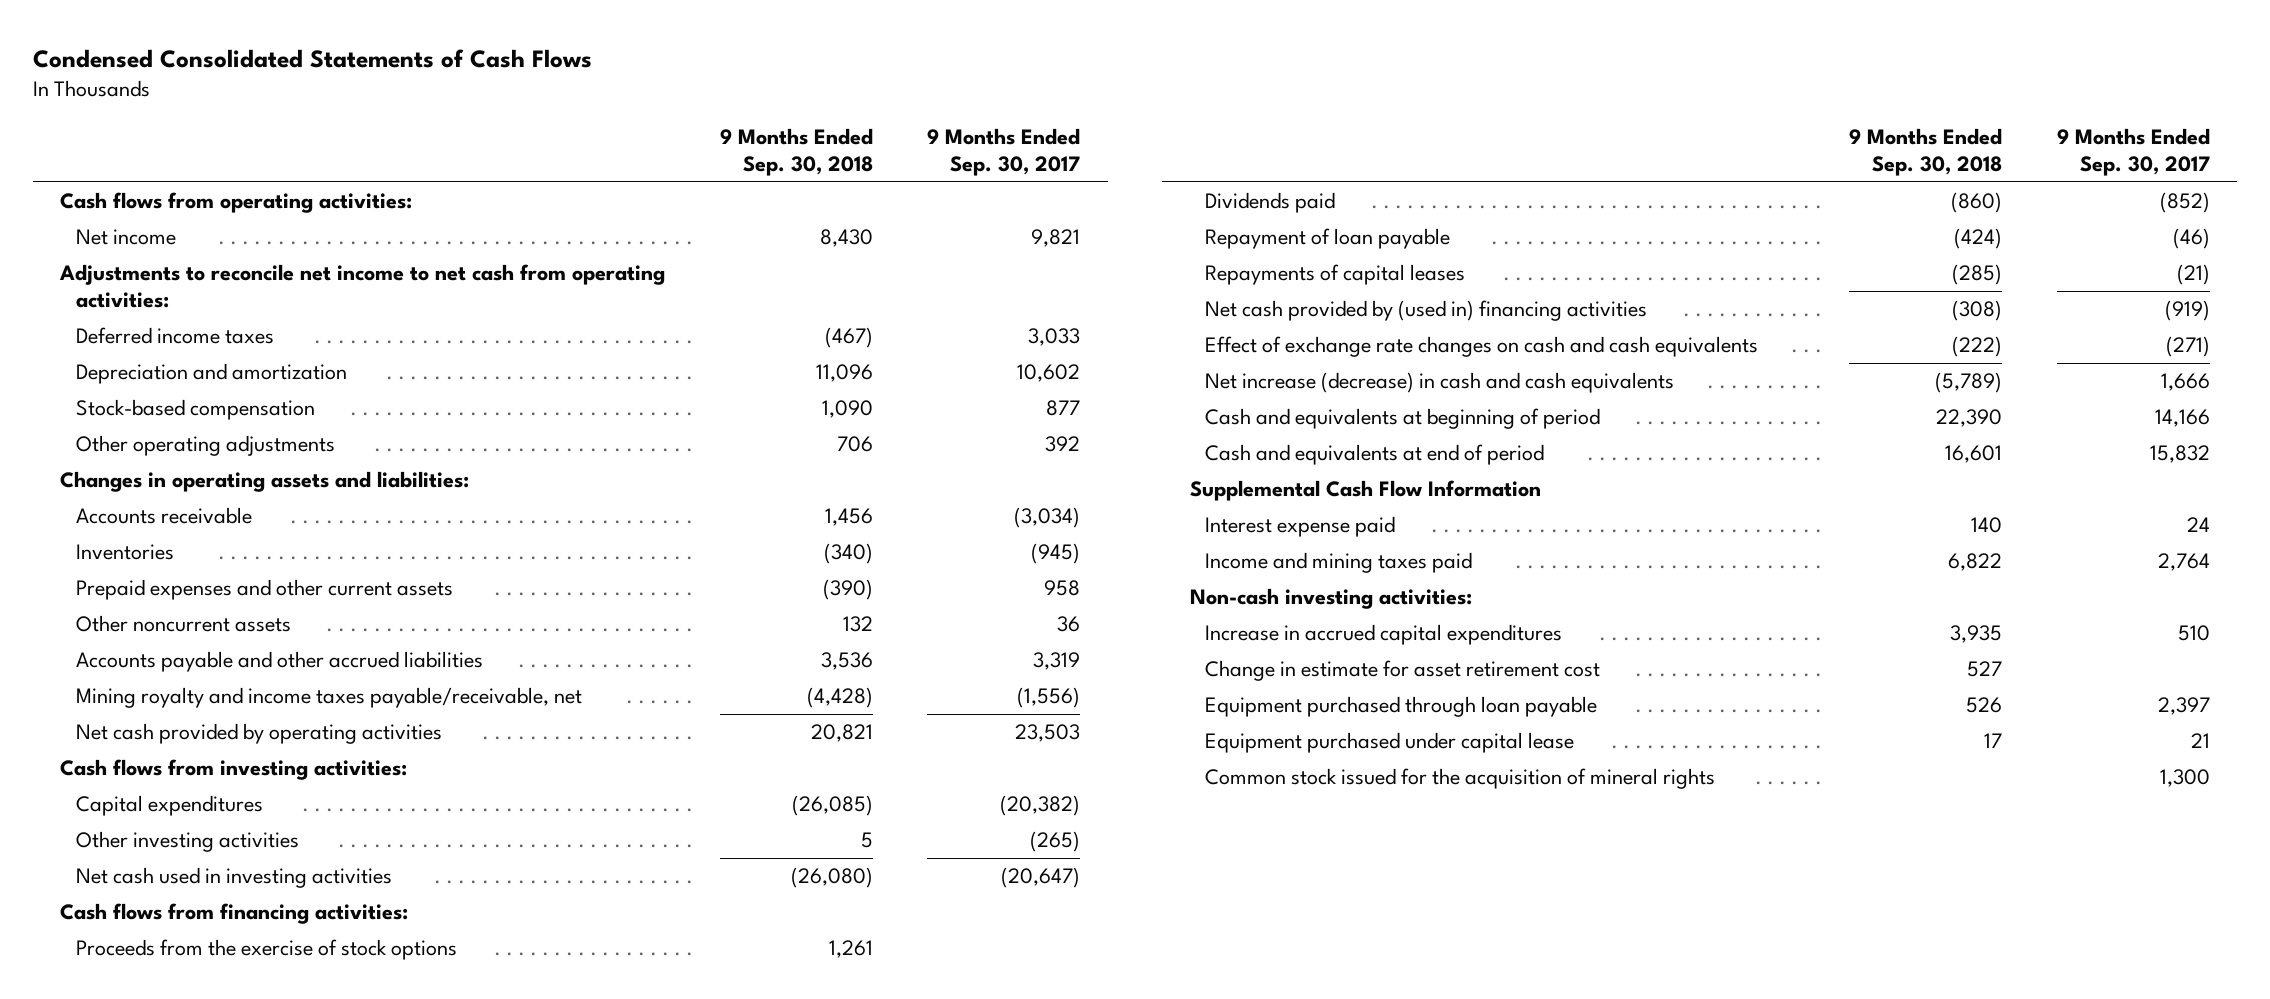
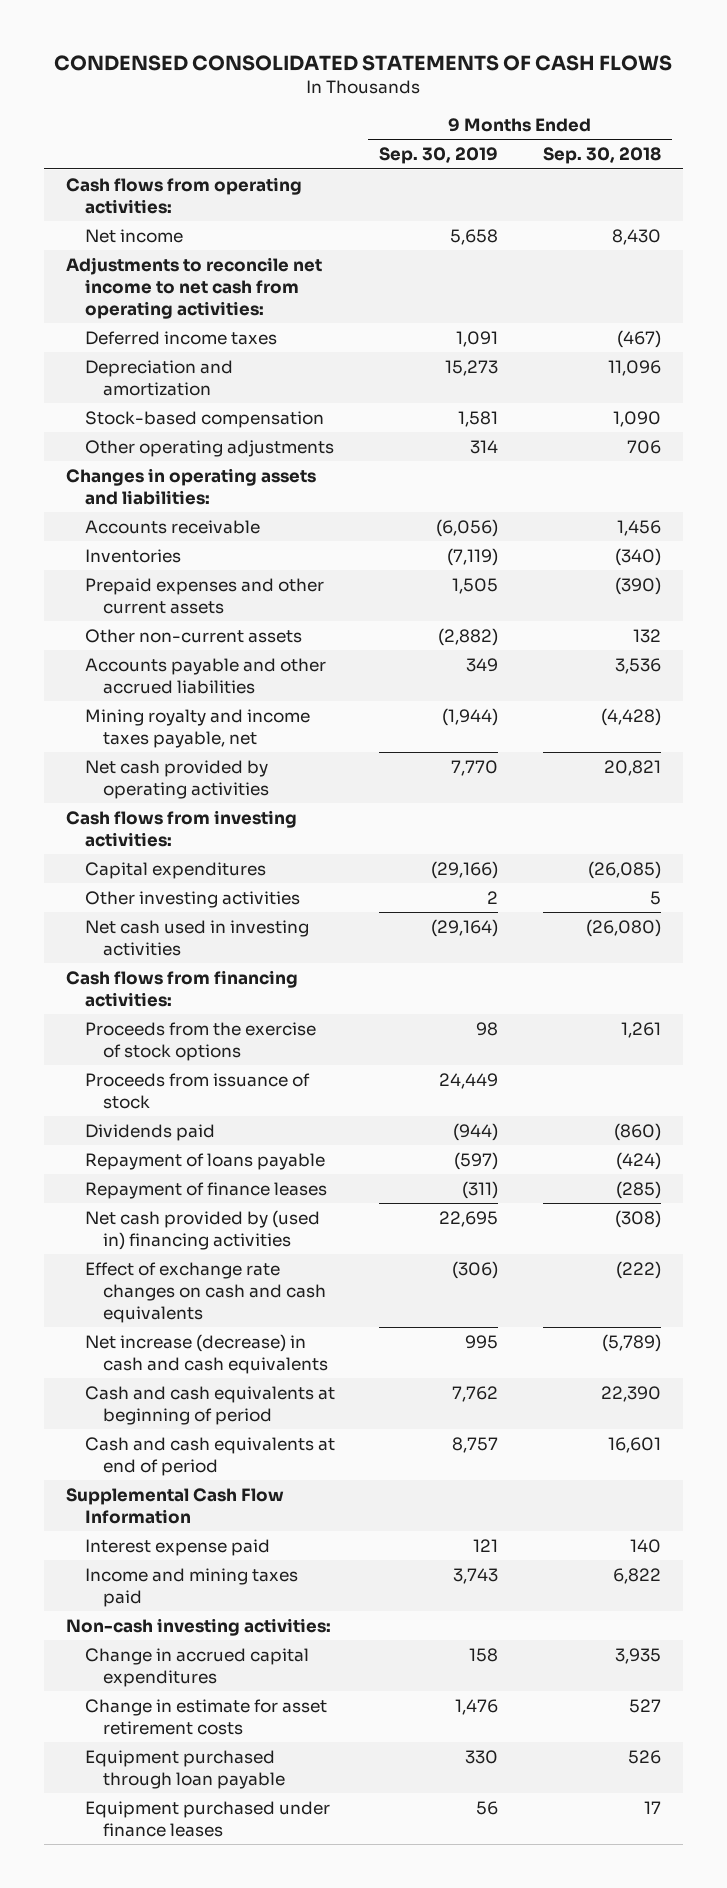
- Condensed Consolidated Statements of Cash Flows
+ CONDENSED CONSOLIDATED STATEMENTS OF CASH FLOWS
- | 9 Months Ended Sep. 30, 2018 | 9 Months Ended Sep. 30, 2017
+ | 9 Months Ended Sep. 30, 2019 | 9 Months Ended Sep. 30, 2018
- Other noncurrent assets | 132 | 36
+ Other non-current assets | (2,882) | 132
- Mining royalty and income taxes payable/receivable, net | (4,428) | (1,556)
+ Mining royalty and income taxes payable, net | (1,944) | (4,428)
+ Proceeds from issuance of stock | 24,449 |
- Repayment of loan payable | (424) | (46)
- Repayments of capital leases | (285) | (21)
+ Repayment of loans payable | (597) | (424)
+ Repayment of finance leases | (311) | (285)
- Cash and equivalents at beginning of period | 22,390 | 14,166
- Cash and equivalents at end of period | 16,601 | 15,832
+ Cash and cash equivalents at beginning of period | 7,762 | 22,390
+ Cash and cash equivalents at end of period | 8,757 | 16,601
- Increase in accrued capital expenditures | 3,935 | 510
- Change in estimate for asset retirement cost | 527 |
+ Change in accrued capital expenditures | 158 | 3,935
+ Change in estimate for asset retirement costs | 1,476 | 527
- Equipment purchased under capital lease | 17 | 21
- Common stock issued for the acquisition of mineral rights | | 1,300
+ Equipment purchased under finance leases | 56 | 17

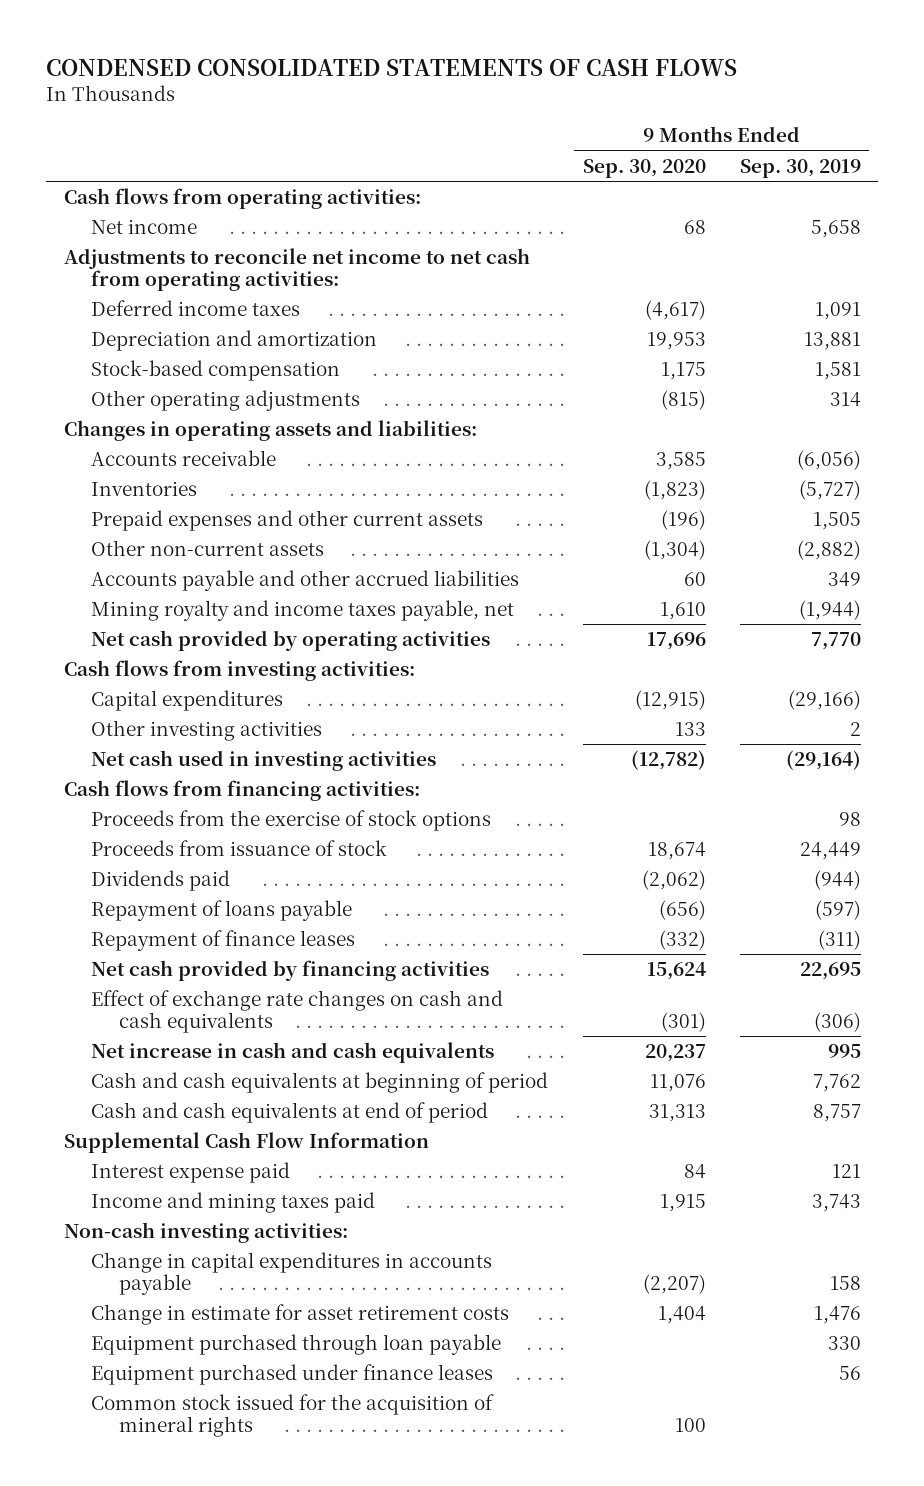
- | 9 Months Ended Sep. 30, 2019 | 9 Months Ended Sep. 30, 2018
+ | 9 Months Ended Sep. 30, 2020 | 9 Months Ended Sep. 30, 2019
- Depreciation and amortization | 15,273 | 11,096
+ Depreciation and amortization | 19,953 | 13,881
- Inventories | (7,119) | (340)
+ Inventories | (1,823) | (5,727)
- Net cash provided by (used in) financing activities | 22,695 | (308)
+ Net cash provided by financing activities | 15,624 | 22,695
- Net increase (decrease) in cash and cash equivalents | 995 | (5,789)
+ Net increase in cash and cash equivalents | 20,237 | 995
- Change in accrued capital expenditures | 158 | 3,935
+ Change in capital expenditures in accounts payable | (2,207) | 158
+ Common stock issued for the acquisition of mineral rights | 100 |

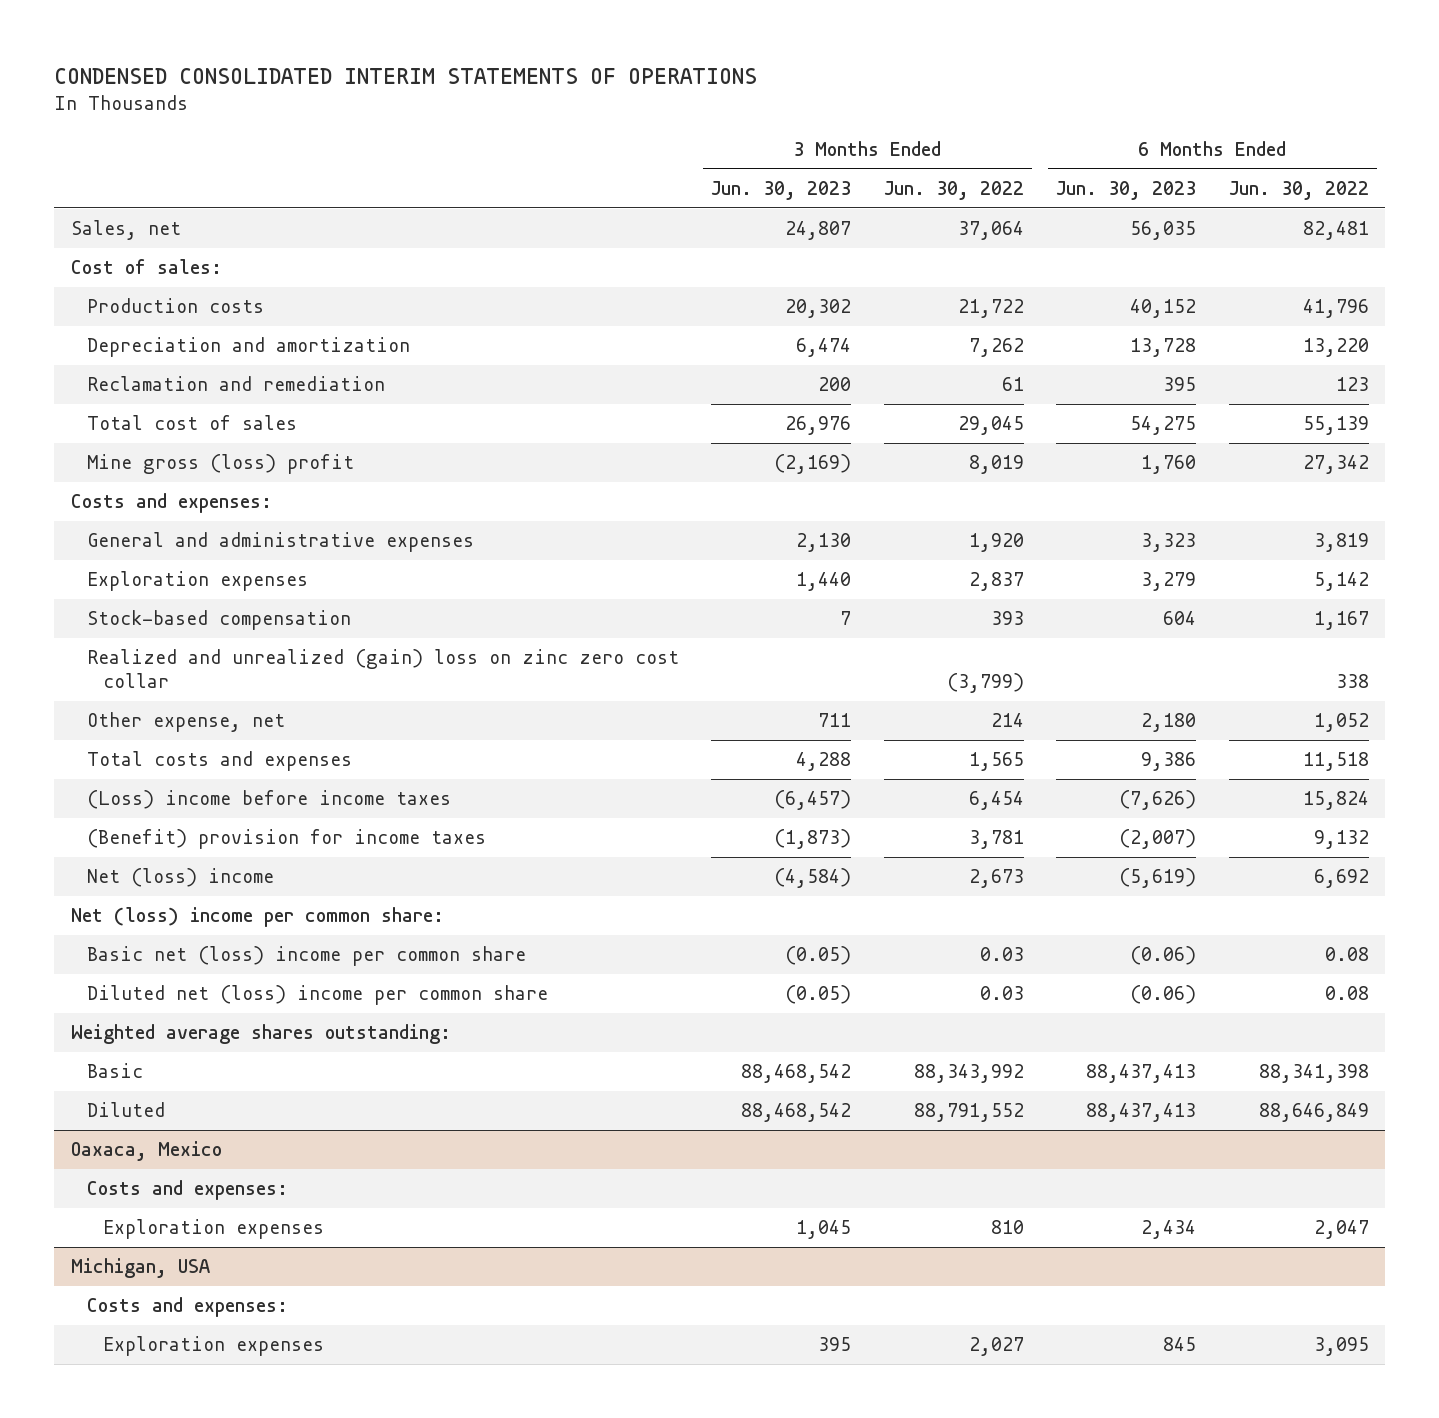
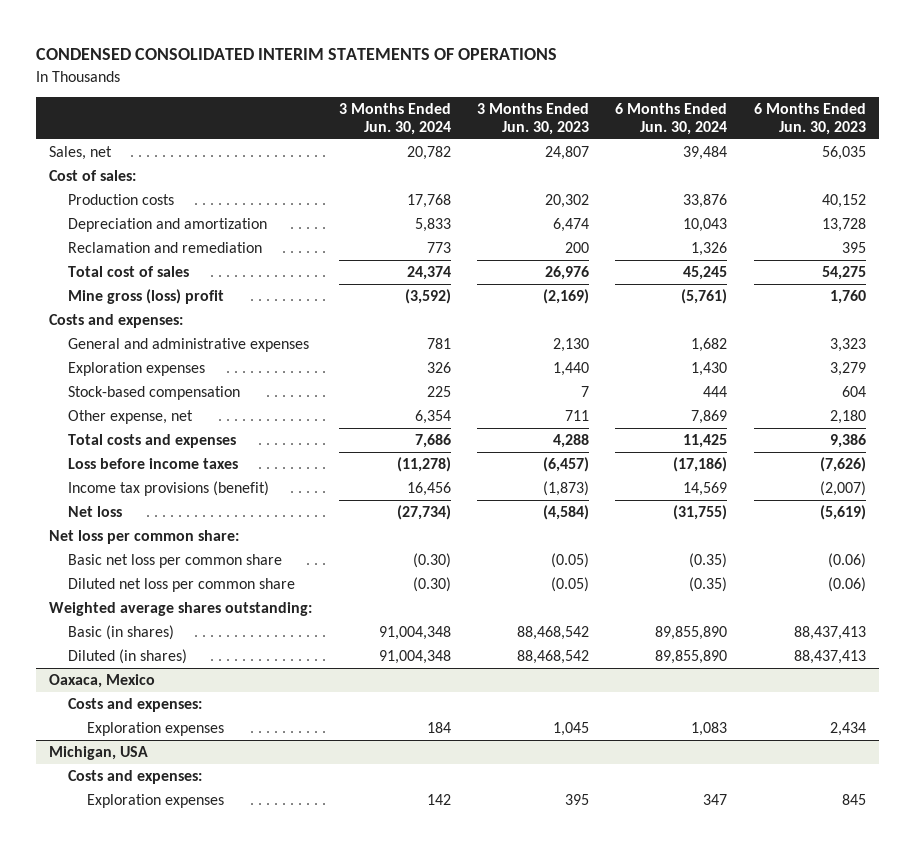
- | 3 Months Ended Jun. 30, 2023 | 3 Months Ended Jun. 30, 2022 | 6 Months Ended Jun. 30, 2023 | 6 Months Ended Jun. 30, 2022
+ | 3 Months Ended Jun. 30, 2024 | 3 Months Ended Jun. 30, 2023 | 6 Months Ended Jun. 30, 2024 | 6 Months Ended Jun. 30, 2023
- Realized and unrealized (gain) loss on zinc zero cost collar | | (3,799) | | 338
- (Loss) income before income taxes | (6,457) | 6,454 | (7,626) | 15,824
- (Benefit) provision for income taxes | (1,873) | 3,781 | (2,007) | 9,132
- Net (loss) income | (4,584) | 2,673 | (5,619) | 6,692
- Net (loss) income per common share:
- Basic net (loss) income per common share | (0.05) | 0.03 | (0.06) | 0.08
- Diluted net (loss) income per common share | (0.05) | 0.03 | (0.06) | 0.08
+ Loss before income taxes | (11,278) | (6,457) | (17,186) | (7,626)
+ Income tax provisions (benefit) | 16,456 | (1,873) | 14,569 | (2,007)
+ Net loss | (27,734) | (4,584) | (31,755) | (5,619)
+ Net loss per common share:
+ Basic net loss per common share | (0.30) | (0.05) | (0.35) | (0.06)
+ Diluted net loss per common share | (0.30) | (0.05) | (0.35) | (0.06)
- Basic | 88,468,542 | 88,343,992 | 88,437,413 | 88,341,398
- Diluted | 88,468,542 | 88,791,552 | 88,437,413 | 88,646,849
+ Basic (in shares) | 91,004,348 | 88,468,542 | 89,855,890 | 88,437,413
+ Diluted (in shares) | 91,004,348 | 88,468,542 | 89,855,890 | 88,437,413

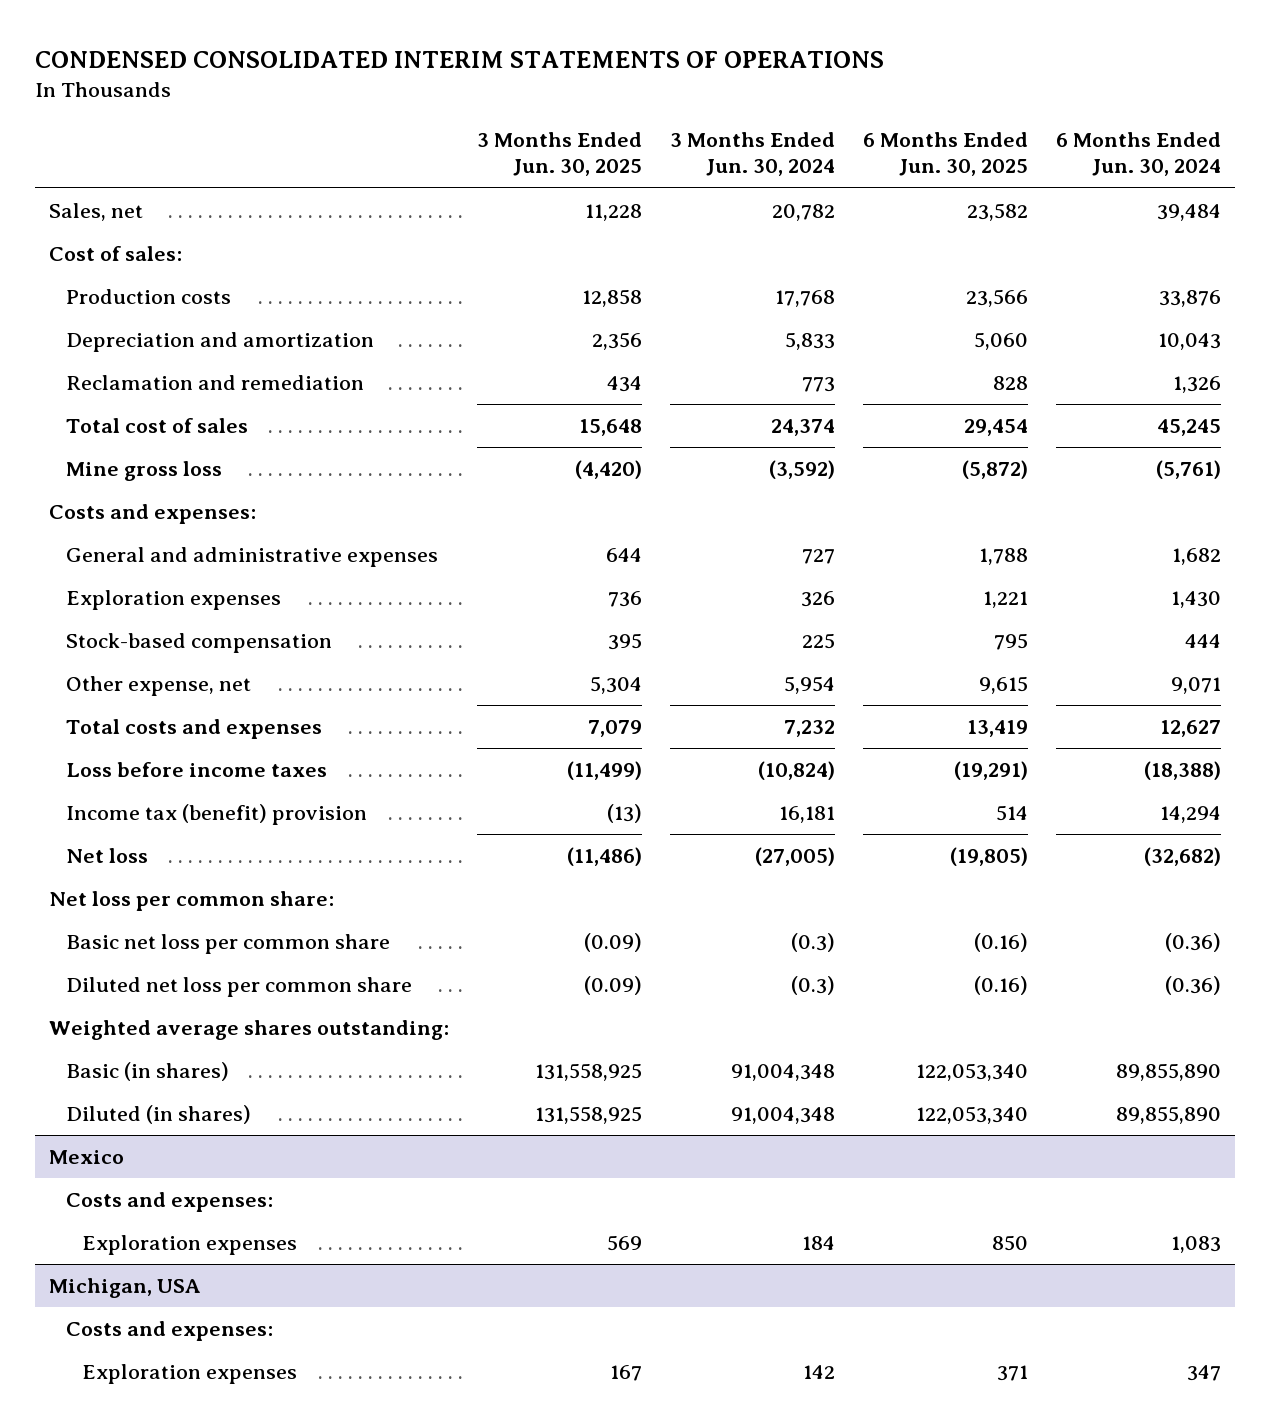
- | 3 Months Ended Jun. 30, 2024 | 3 Months Ended Jun. 30, 2023 | 6 Months Ended Jun. 30, 2024 | 6 Months Ended Jun. 30, 2023
+ | 3 Months Ended Jun. 30, 2025 | 3 Months Ended Jun. 30, 2024 | 6 Months Ended Jun. 30, 2025 | 6 Months Ended Jun. 30, 2024
- Mine gross (loss) profit | (3,592) | (2,169) | (5,761) | 1,760
+ Mine gross loss | (4,420) | (3,592) | (5,872) | (5,761)
- General and administrative expenses | 781 | 2,130 | 1,682 | 3,323
+ General and administrative expenses | 644 | 727 | 1,788 | 1,682
- Other expense, net | 6,354 | 711 | 7,869 | 2,180
- Total costs and expenses | 7,686 | 4,288 | 11,425 | 9,386
- Loss before income taxes | (11,278) | (6,457) | (17,186) | (7,626)
- Income tax provisions (benefit) | 16,456 | (1,873) | 14,569 | (2,007)
- Net loss | (27,734) | (4,584) | (31,755) | (5,619)
+ Other expense, net | 5,304 | 5,954 | 9,615 | 9,071
+ Total costs and expenses | 7,079 | 7,232 | 13,419 | 12,627
+ Loss before income taxes | (11,499) | (10,824) | (19,291) | (18,388)
+ Income tax (benefit) provision | (13) | 16,181 | 514 | 14,294
+ Net loss | (11,486) | (27,005) | (19,805) | (32,682)
- Basic net loss per common share | (0.30) | (0.05) | (0.35) | (0.06)
- Diluted net loss per common share | (0.30) | (0.05) | (0.35) | (0.06)
+ Basic net loss per common share | (0.09) | (0.3) | (0.16) | (0.36)
+ Diluted net loss per common share | (0.09) | (0.3) | (0.16) | (0.36)
- Oaxaca, Mexico
+ Mexico

